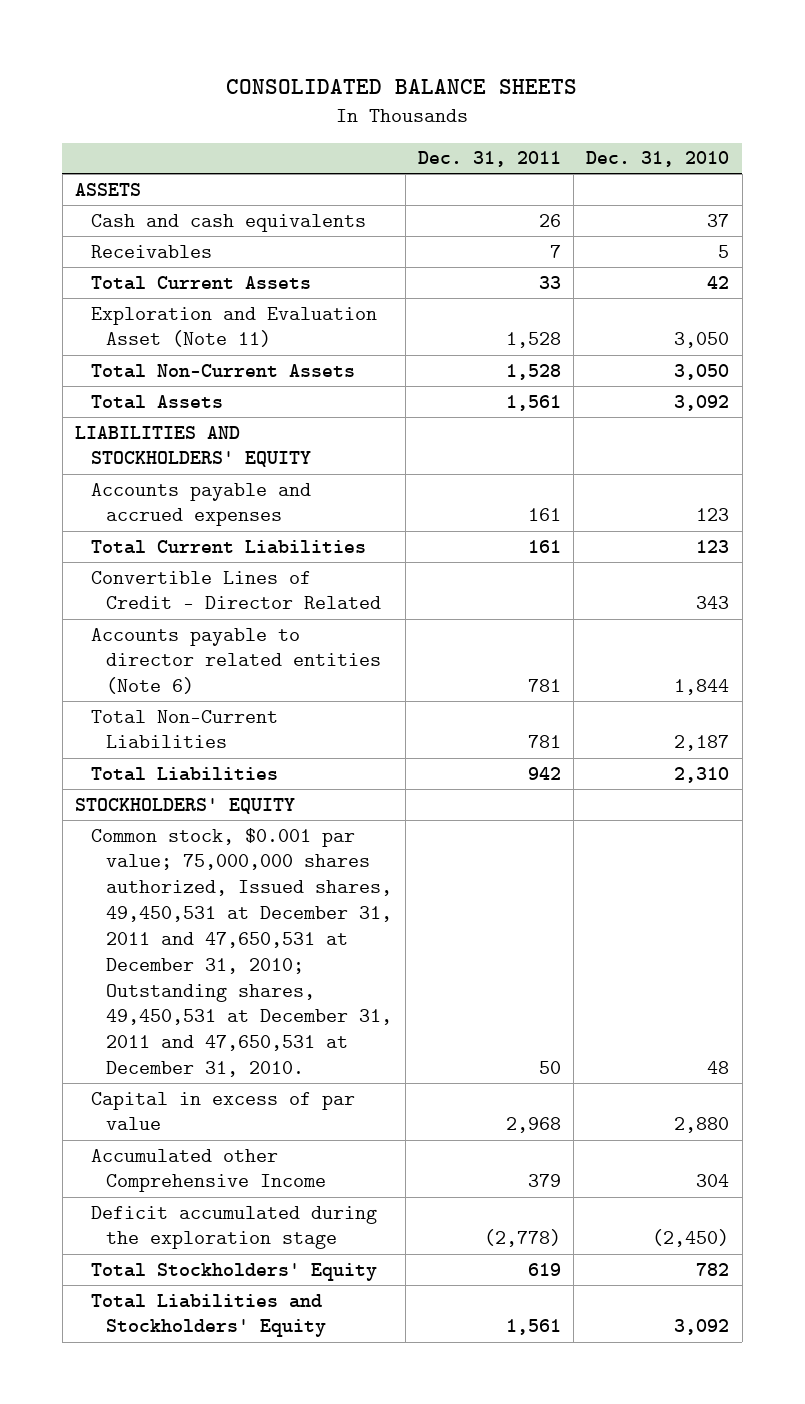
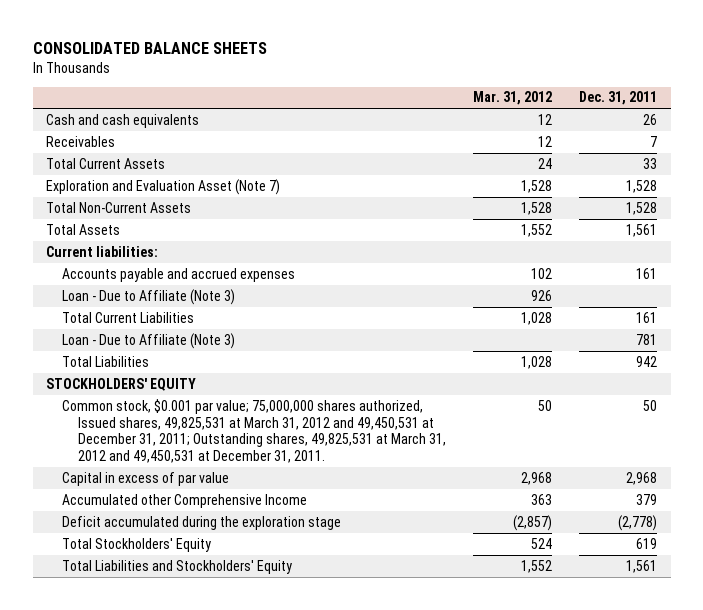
- | Dec. 31, 2011 | Dec. 31, 2010
+ | Mar. 31, 2012 | Dec. 31, 2011
- ASSETS
- Exploration and Evaluation Asset (Note 11) | 1,528 | 3,050
+ Exploration and Evaluation Asset (Note 7) | 1,528 | 1,528
- LIABILITIES AND STOCKHOLDERS' EQUITY
+ Current liabilities:
+ Loan - Due to Affiliate (Note 3) | 926 |
- Convertible Lines of Credit - Director Related | | 343
- Accounts payable to director related entities (Note 6) | 781 | 1,844
- Total Non-Current Liabilities | 781 | 2,187
+ Loan - Due to Affiliate (Note 3) | | 781
- Common stock, $0.001 par value; 75,000,000 shares authorized, Issued shares, 49,450,531 at December 31, 2011 and 47,650,531 at December 31, 2010; Outstanding shares, 49,450,531 at December 31, 2011 and 47,650,531 at December 31, 2010. | 50 | 48
+ Common stock, $0.001 par value; 75,000,000 shares authorized, Issued shares, 49,825,531 at March 31, 2012 and 49,450,531 at December 31, 2011; Outstanding shares, 49,825,531 at March 31, 2012 and 49,450,531 at December 31, 2011. | 50 | 50

